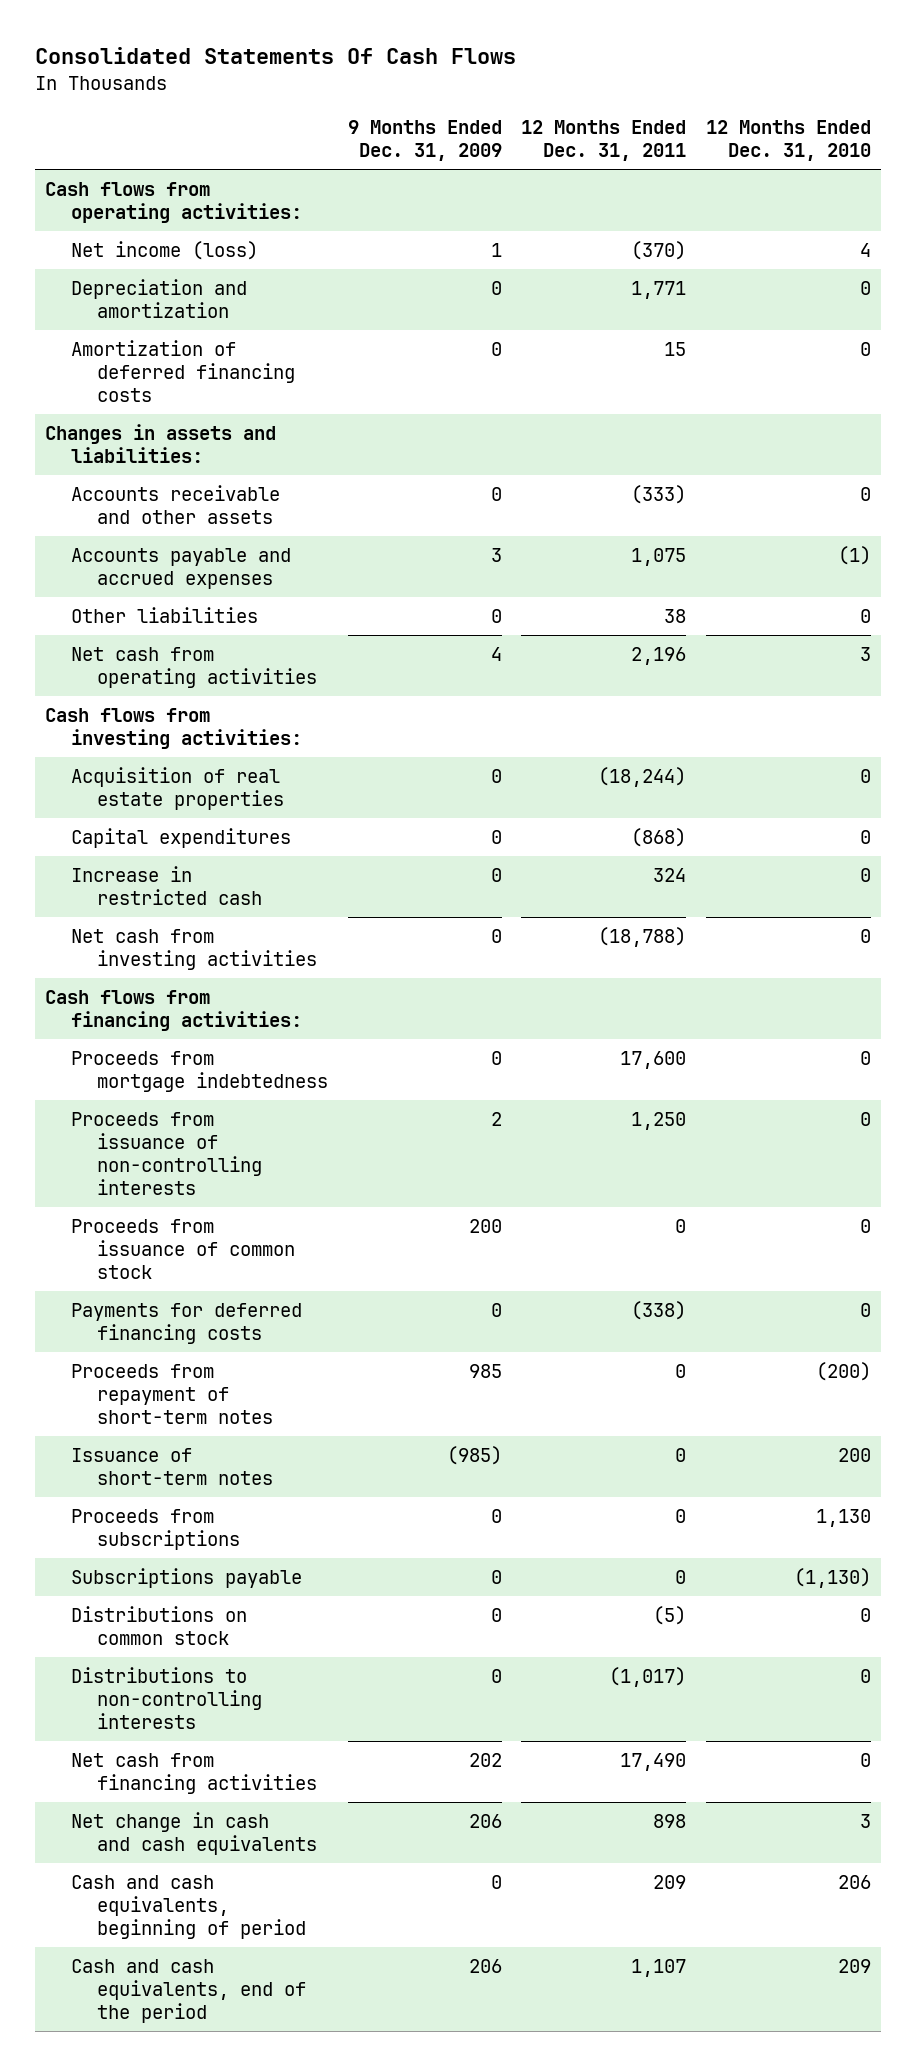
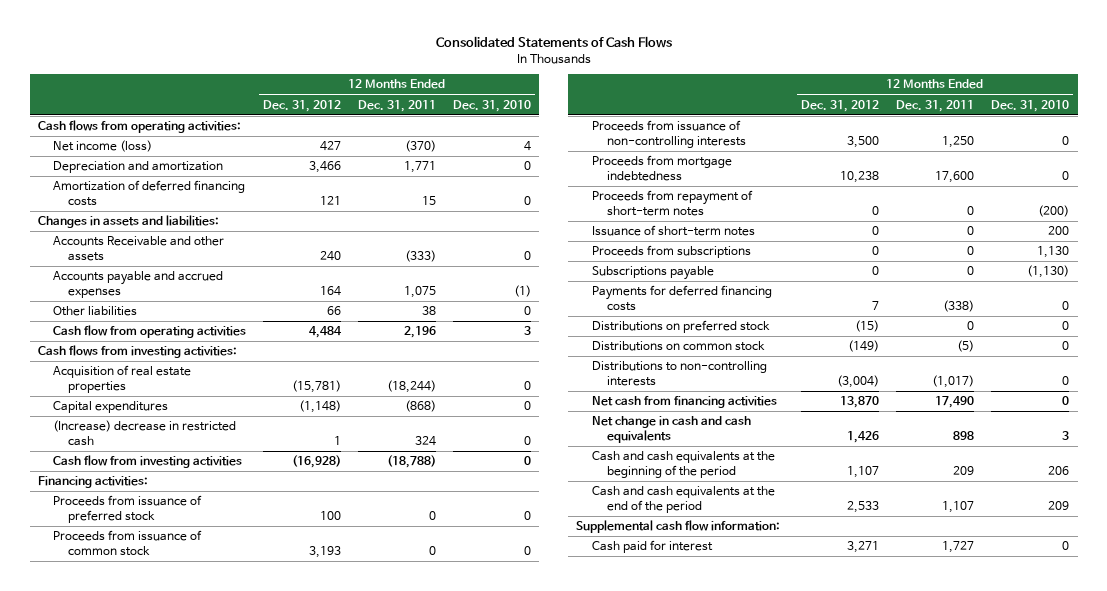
- Consolidated Statements Of Cash Flows
+ Consolidated Statements of Cash Flows
- | 9 Months Ended Dec. 31, 2009 | 12 Months Ended Dec. 31, 2011 | 12 Months Ended Dec. 31, 2010
+ | 12 Months Ended Dec. 31, 2012 | 12 Months Ended Dec. 31, 2011 | 12 Months Ended Dec. 31, 2010
- Accounts receivable and other assets | 0 | (333) | 0
+ Accounts Receivable and other assets | 240 | (333) | 0
- Net cash from operating activities | 4 | 2,196 | 3
+ Cash flow from operating activities | 4,484 | 2,196 | 3
- Increase in restricted cash | 0 | 324 | 0
- Net cash from investing activities | 0 | (18,788) | 0
- Cash flows from financing activities:
+ (Increase) decrease in restricted cash | 1 | 324 | 0
+ Cash flow from investing activities | (16,928) | (18,788) | 0
+ Financing activities:
+ Proceeds from issuance of preferred stock | 100 | 0 | 0
moved down: Proceeds from issuance of non-controlling interests | 3,500 | 1,250 | 0
moved down: Proceeds from mortgage indebtedness | 10,238 | 17,600 | 0
moved down: Payments for deferred financing costs | 7 | (338) | 0
+ Distributions on preferred stock | (15) | 0 | 0
- Cash and cash equivalents, beginning of period | 0 | 209 | 206
- Cash and cash equivalents, end of the period | 206 | 1,107 | 209
+ Cash and cash equivalents at the beginning of the period | 1,107 | 209 | 206
+ Cash and cash equivalents at the end of the period | 2,533 | 1,107 | 209
+ Supplemental cash flow information:
+ Cash paid for interest | 3,271 | 1,727 | 0

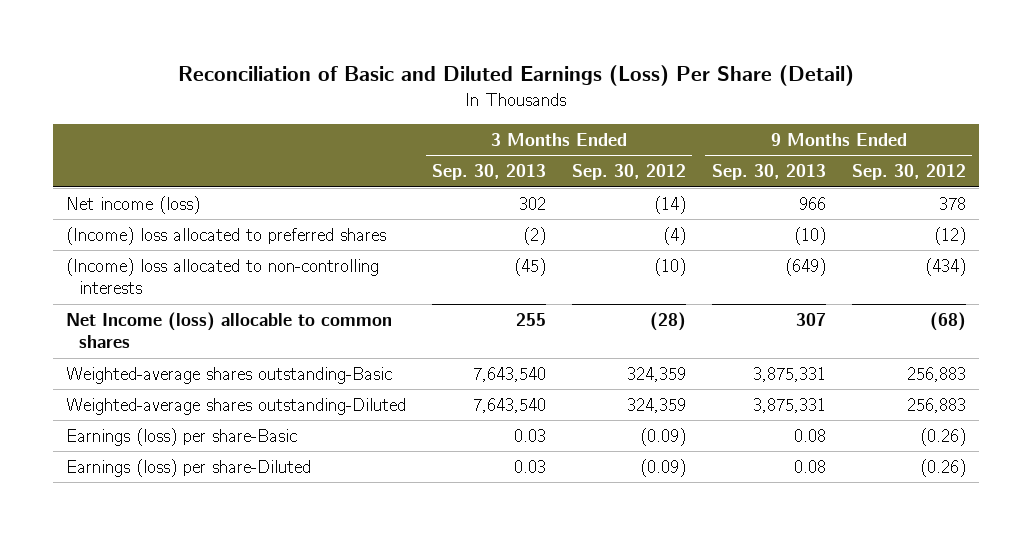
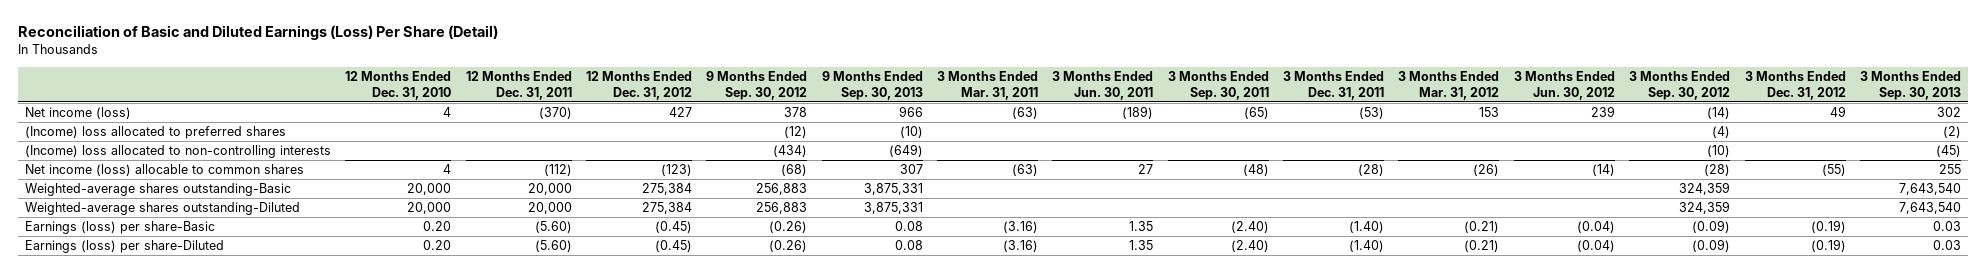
- | 3 Months Ended Sep. 30, 2013 | 3 Months Ended Sep. 30, 2012 | 9 Months Ended Sep. 30, 2013 | 9 Months Ended Sep. 30, 2012
+ | 12 Months Ended Dec. 31, 2010 | 12 Months Ended Dec. 31, 2011 | 12 Months Ended Dec. 31, 2012 | 9 Months Ended Sep. 30, 2012 | 9 Months Ended Sep. 30, 2013 | 3 Months Ended Mar. 31, 2011 | 3 Months Ended Jun. 30, 2011 | 3 Months Ended Sep. 30, 2011 | 3 Months Ended Dec. 31, 2011 | 3 Months Ended Mar. 31, 2012 | 3 Months Ended Jun. 30, 2012 | 3 Months Ended Sep. 30, 2012 | 3 Months Ended Dec. 31, 2012 | 3 Months Ended Sep. 30, 2013
- Net Income (loss) allocable to common shares | 255 | (28) | 307 | (68)
+ Net income (loss) allocable to common shares | 4 | (112) | (123) | (68) | 307 | (63) | 27 | (48) | (28) | (26) | (14) | (28) | (55) | 255

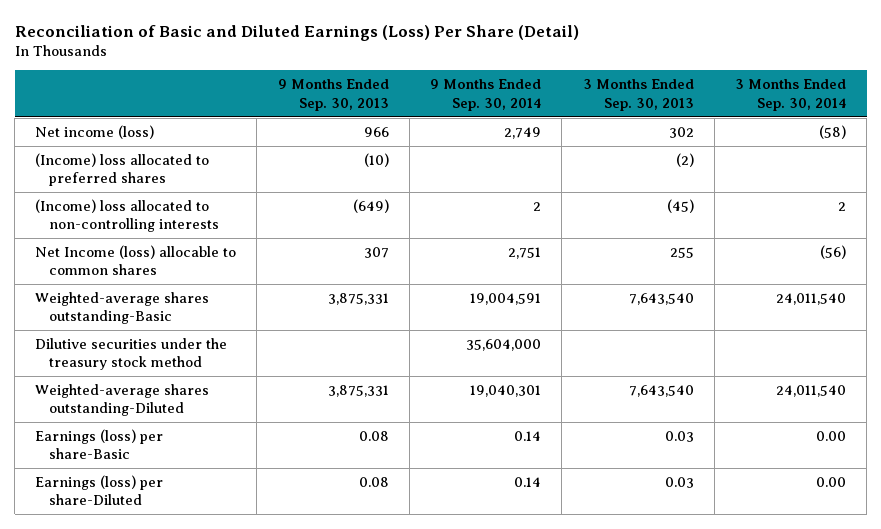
- | 12 Months Ended Dec. 31, 2010 | 12 Months Ended Dec. 31, 2011 | 12 Months Ended Dec. 31, 2012 | 9 Months Ended Sep. 30, 2012 | 9 Months Ended Sep. 30, 2013 | 3 Months Ended Mar. 31, 2011 | 3 Months Ended Jun. 30, 2011 | 3 Months Ended Sep. 30, 2011 | 3 Months Ended Dec. 31, 2011 | 3 Months Ended Mar. 31, 2012 | 3 Months Ended Jun. 30, 2012 | 3 Months Ended Sep. 30, 2012 | 3 Months Ended Dec. 31, 2012 | 3 Months Ended Sep. 30, 2013
+ | 9 Months Ended Sep. 30, 2013 | 9 Months Ended Sep. 30, 2014 | 3 Months Ended Sep. 30, 2013 | 3 Months Ended Sep. 30, 2014
- Net income (loss) allocable to common shares | 4 | (112) | (123) | (68) | 307 | (63) | 27 | (48) | (28) | (26) | (14) | (28) | (55) | 255
+ Net Income (loss) allocable to common shares | 307 | 2,751 | 255 | (56)
+ Dilutive securities under the treasury stock method | | 35,604,000 | |

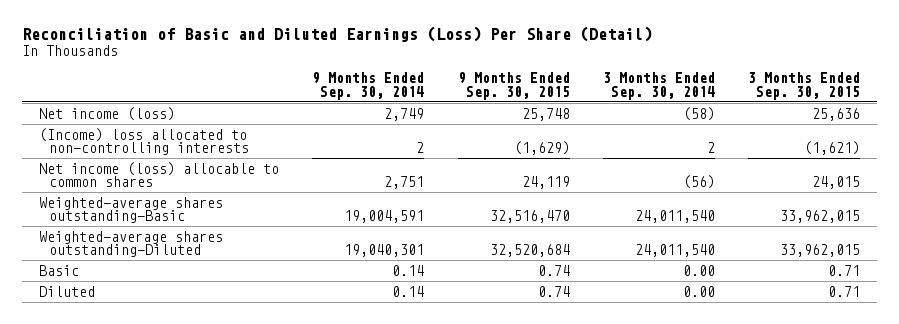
- | 9 Months Ended Sep. 30, 2013 | 9 Months Ended Sep. 30, 2014 | 3 Months Ended Sep. 30, 2013 | 3 Months Ended Sep. 30, 2014
+ | 9 Months Ended Sep. 30, 2014 | 9 Months Ended Sep. 30, 2015 | 3 Months Ended Sep. 30, 2014 | 3 Months Ended Sep. 30, 2015
- (Income) loss allocated to preferred shares | (10) | | (2) |
- Net Income (loss) allocable to common shares | 307 | 2,751 | 255 | (56)
+ Net income (loss) allocable to common shares | 2,751 | 24,119 | (56) | 24,015
- Dilutive securities under the treasury stock method | | 35,604,000 | |
- Earnings (loss) per share-Basic | 0.08 | 0.14 | 0.03 | 0.00
- Earnings (loss) per share-Diluted | 0.08 | 0.14 | 0.03 | 0.00
+ Basic | 0.14 | 0.74 | 0.00 | 0.71
+ Diluted | 0.14 | 0.74 | 0.00 | 0.71

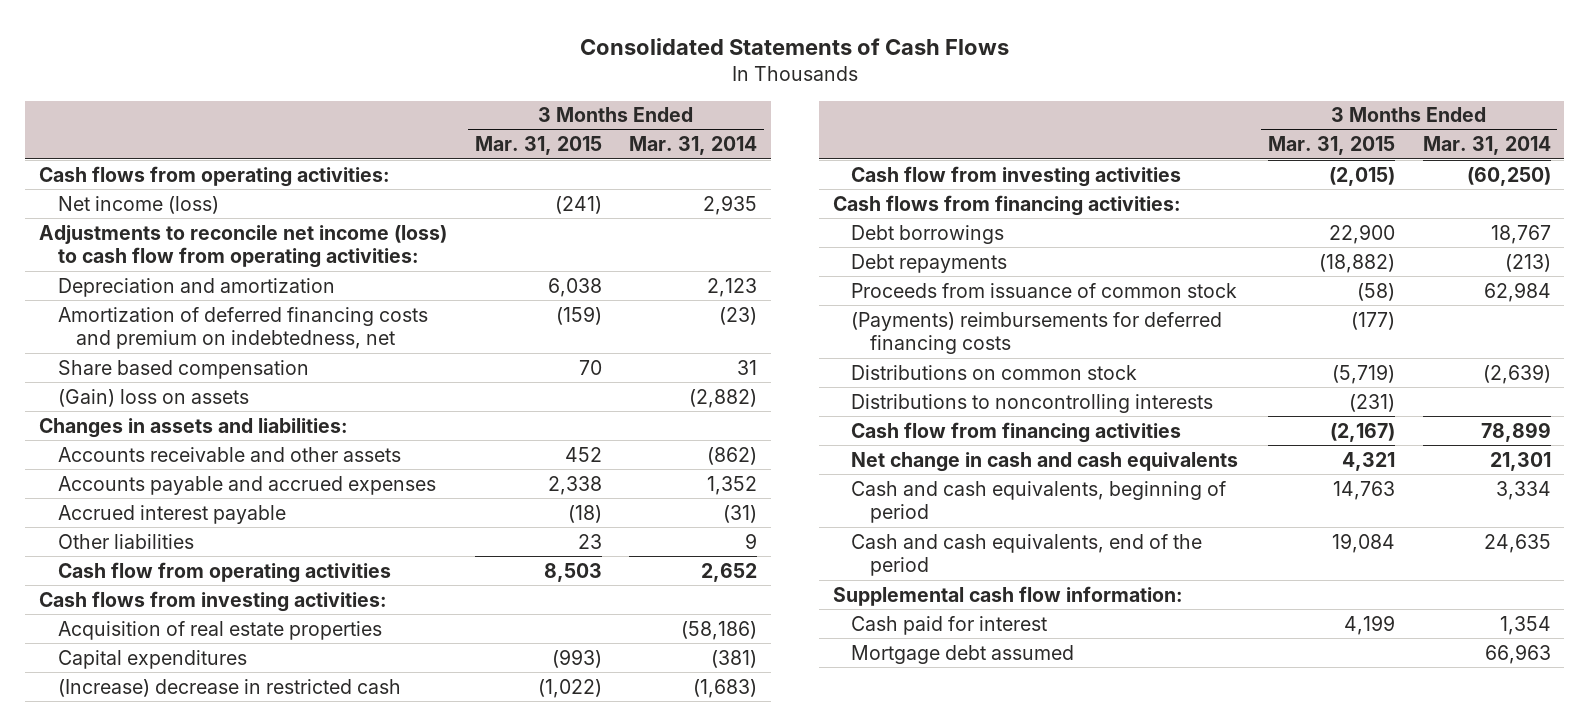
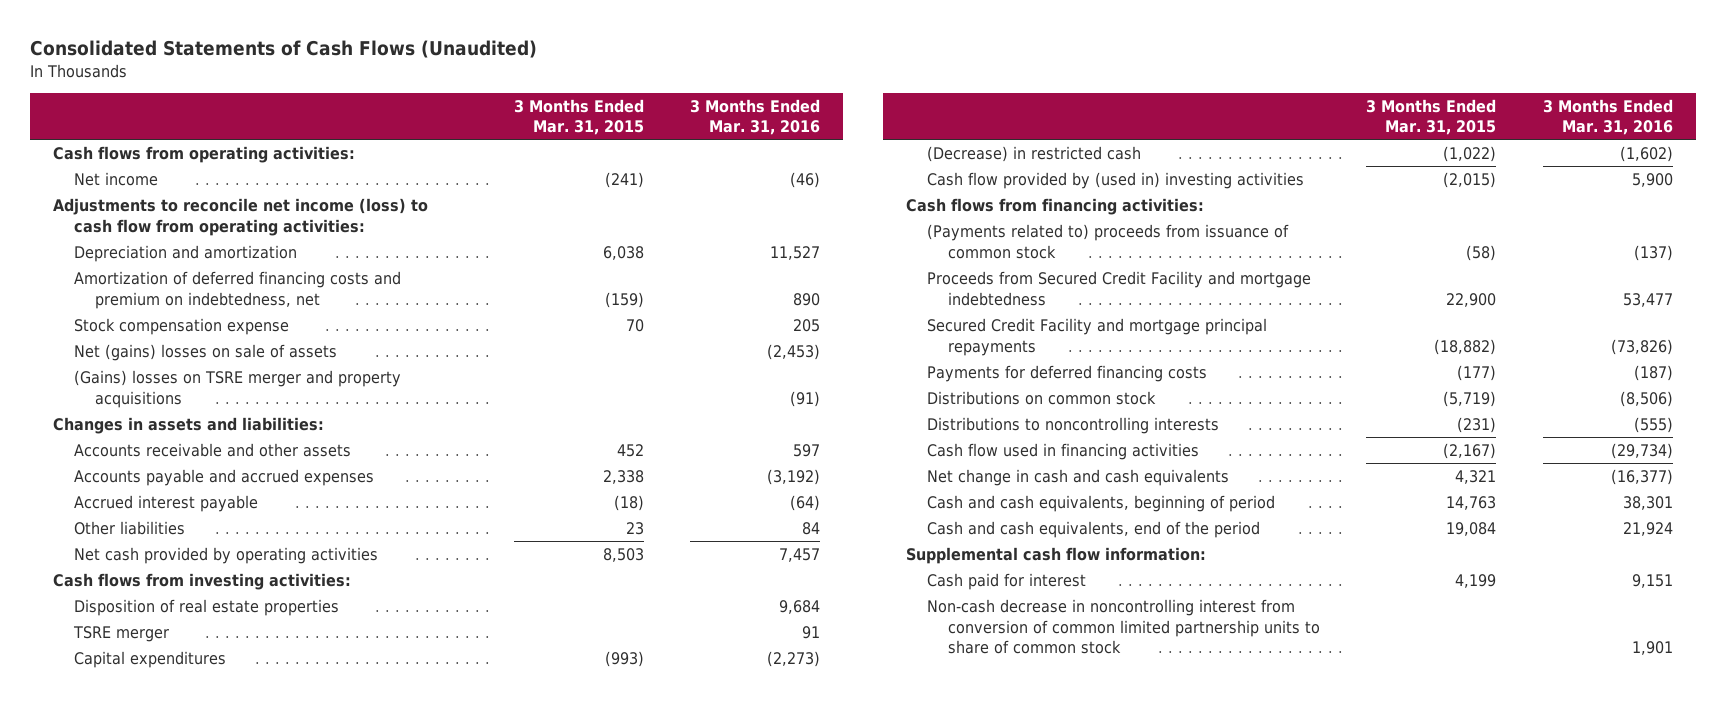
- Consolidated Statements of Cash Flows
+ Consolidated Statements of Cash Flows (Unaudited)
- | 3 Months Ended Mar. 31, 2015 | 3 Months Ended Mar. 31, 2014
+ | 3 Months Ended Mar. 31, 2015 | 3 Months Ended Mar. 31, 2016
- Net income (loss) | (241) | 2,935
+ Net income | (241) | (46)
- Share based compensation | 70 | 31
- (Gain) loss on assets | | (2,882)
+ Stock compensation expense | 70 | 205
+ Net (gains) losses on sale of assets | | (2,453)
+ (Gains) losses on TSRE merger and property acquisitions | | (91)
- Cash flow from operating activities | 8,503 | 2,652
+ Net cash provided by operating activities | 8,503 | 7,457
- Acquisition of real estate properties | | (58,186)
+ Disposition of real estate properties | | 9,684
+ TSRE merger | | 91
- (Increase) decrease in restricted cash | (1,022) | (1,683)
- Cash flow from investing activities | (2,015) | (60,250)
+ (Decrease) in restricted cash | (1,022) | (1,602)
+ Cash flow provided by (used in) investing activities | (2,015) | 5,900
- Debt borrowings | 22,900 | 18,767
- Debt repayments | (18,882) | (213)
- Proceeds from issuance of common stock | (58) | 62,984
- (Payments) reimbursements for deferred financing costs | (177) |
+ (Payments related to) proceeds from issuance of common stock | (58) | (137)
+ Proceeds from Secured Credit Facility and mortgage indebtedness | 22,900 | 53,477
+ Secured Credit Facility and mortgage principal repayments | (18,882) | (73,826)
+ Payments for deferred financing costs | (177) | (187)
- Cash flow from financing activities | (2,167) | 78,899
+ Cash flow used in financing activities | (2,167) | (29,734)
- Mortgage debt assumed | | 66,963
+ Non-cash decrease in noncontrolling interest from conversion of common limited partnership units to share of common stock | | 1,901

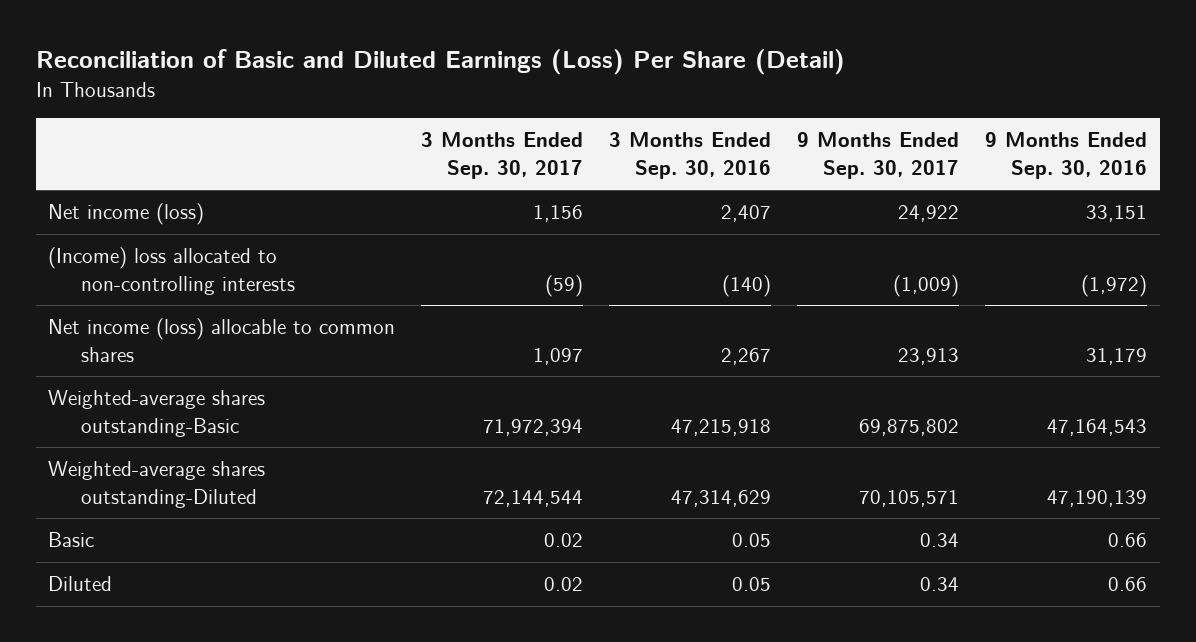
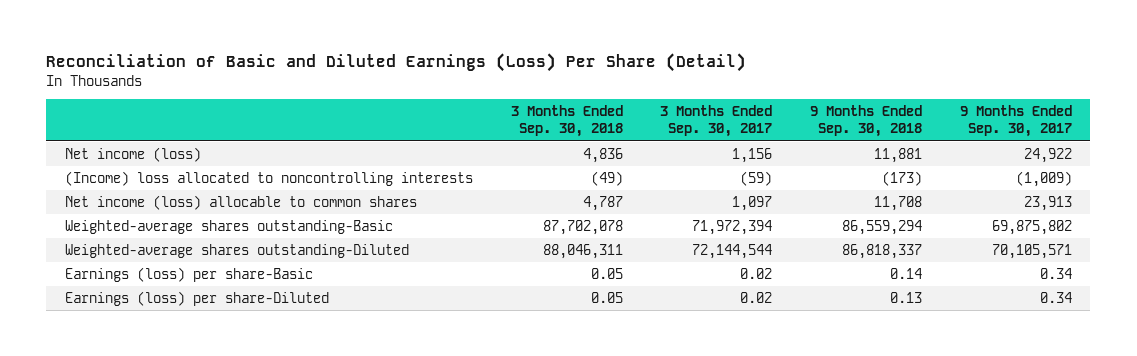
- | 3 Months Ended Sep. 30, 2017 | 3 Months Ended Sep. 30, 2016 | 9 Months Ended Sep. 30, 2017 | 9 Months Ended Sep. 30, 2016
+ | 3 Months Ended Sep. 30, 2018 | 3 Months Ended Sep. 30, 2017 | 9 Months Ended Sep. 30, 2018 | 9 Months Ended Sep. 30, 2017
- (Income) loss allocated to non-controlling interests | (59) | (140) | (1,009) | (1,972)
+ (Income) loss allocated to noncontrolling interests | (49) | (59) | (173) | (1,009)
- Basic | 0.02 | 0.05 | 0.34 | 0.66
- Diluted | 0.02 | 0.05 | 0.34 | 0.66
+ Earnings (loss) per share-Basic | 0.05 | 0.02 | 0.14 | 0.34
+ Earnings (loss) per share-Diluted | 0.05 | 0.02 | 0.13 | 0.34

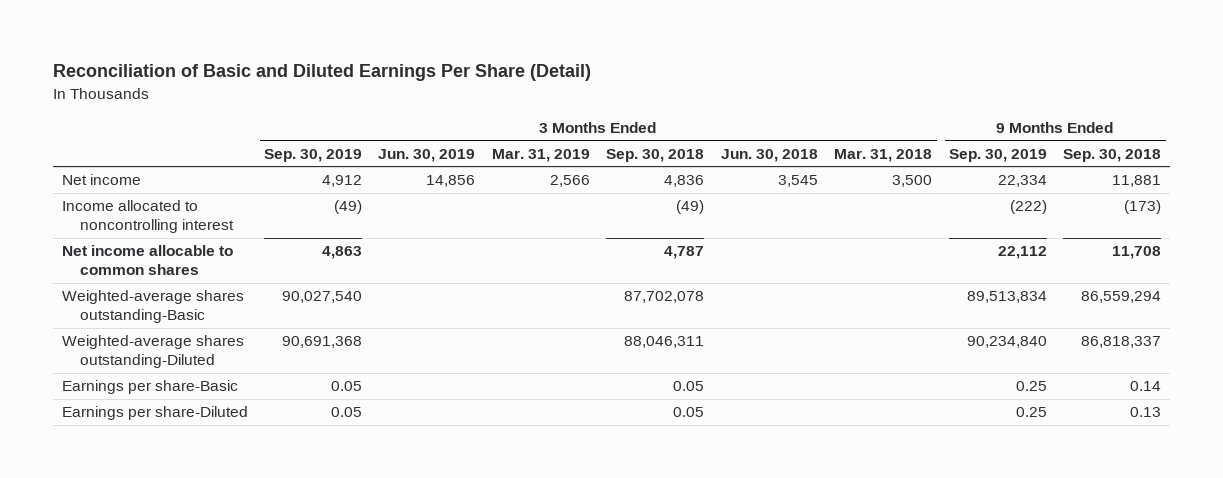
- Reconciliation of Basic and Diluted Earnings (Loss) Per Share (Detail)
+ Reconciliation of Basic and Diluted Earnings Per Share (Detail)
- | 3 Months Ended Sep. 30, 2018 | 3 Months Ended Sep. 30, 2017 | 9 Months Ended Sep. 30, 2018 | 9 Months Ended Sep. 30, 2017
+ | 3 Months Ended Sep. 30, 2019 | 3 Months Ended Jun. 30, 2019 | 3 Months Ended Mar. 31, 2019 | 3 Months Ended Sep. 30, 2018 | 3 Months Ended Jun. 30, 2018 | 3 Months Ended Mar. 31, 2018 | 9 Months Ended Sep. 30, 2019 | 9 Months Ended Sep. 30, 2018
- Net income (loss) | 4,836 | 1,156 | 11,881 | 24,922
- (Income) loss allocated to noncontrolling interests | (49) | (59) | (173) | (1,009)
- Net income (loss) allocable to common shares | 4,787 | 1,097 | 11,708 | 23,913
+ Net income | 4,912 | 14,856 | 2,566 | 4,836 | 3,545 | 3,500 | 22,334 | 11,881
+ Income allocated to noncontrolling interest | (49) | | | (49) | | | (222) | (173)
+ Net income allocable to common shares | 4,863 | | | 4,787 | | | 22,112 | 11,708
- Earnings (loss) per share-Basic | 0.05 | 0.02 | 0.14 | 0.34
- Earnings (loss) per share-Diluted | 0.05 | 0.02 | 0.13 | 0.34
+ Earnings per share-Basic | 0.05 | | | 0.05 | | | 0.25 | 0.14
+ Earnings per share-Diluted | 0.05 | | | 0.05 | | | 0.25 | 0.13

